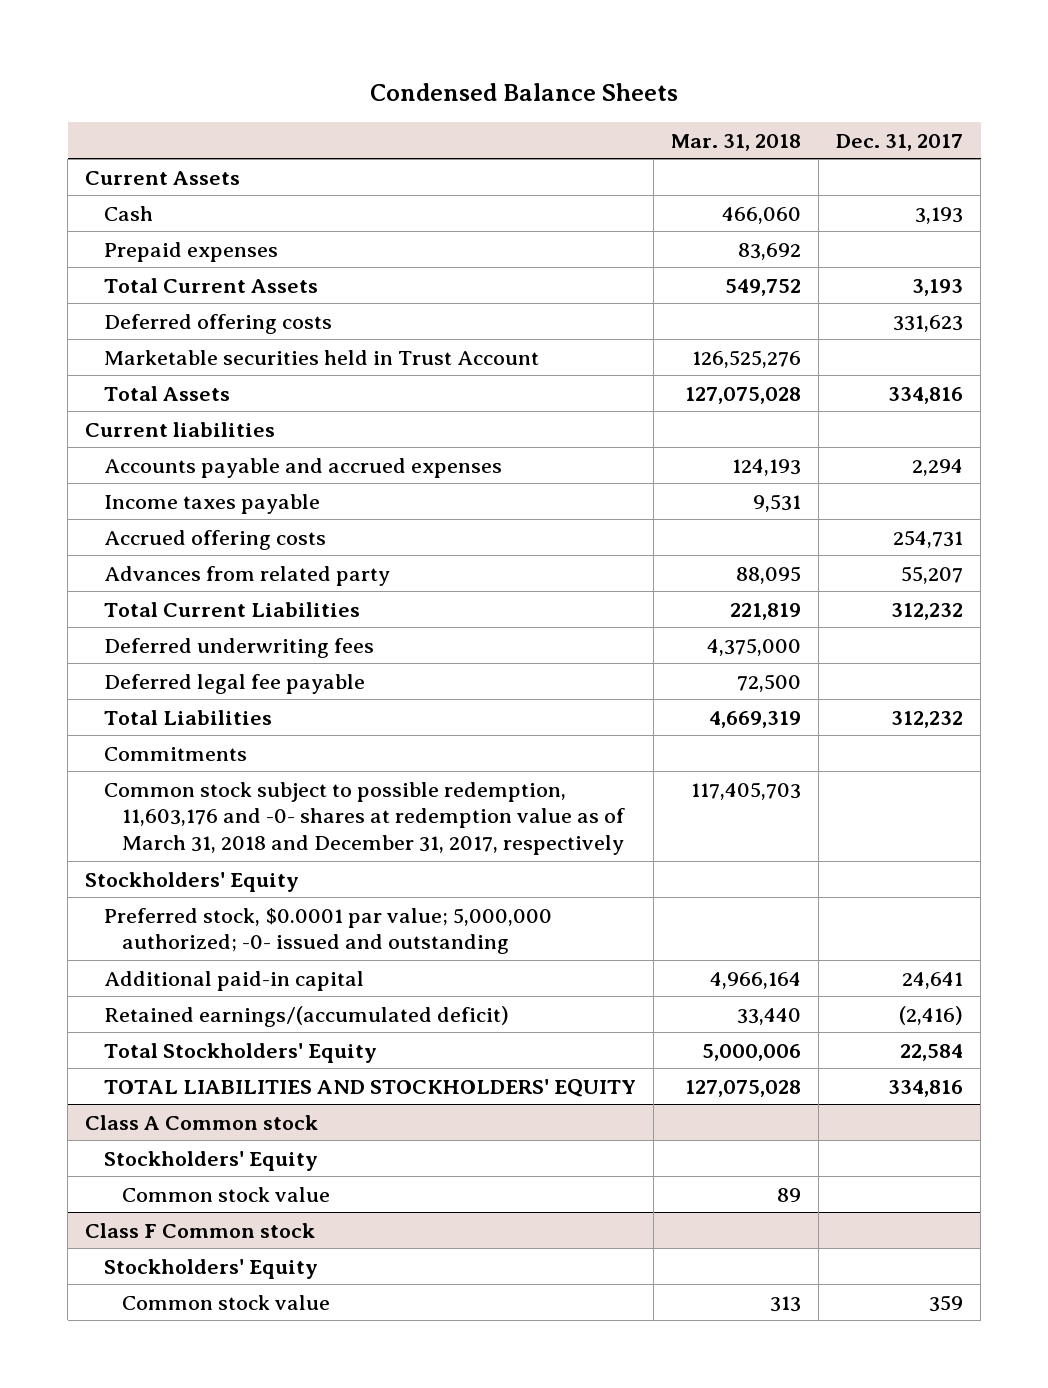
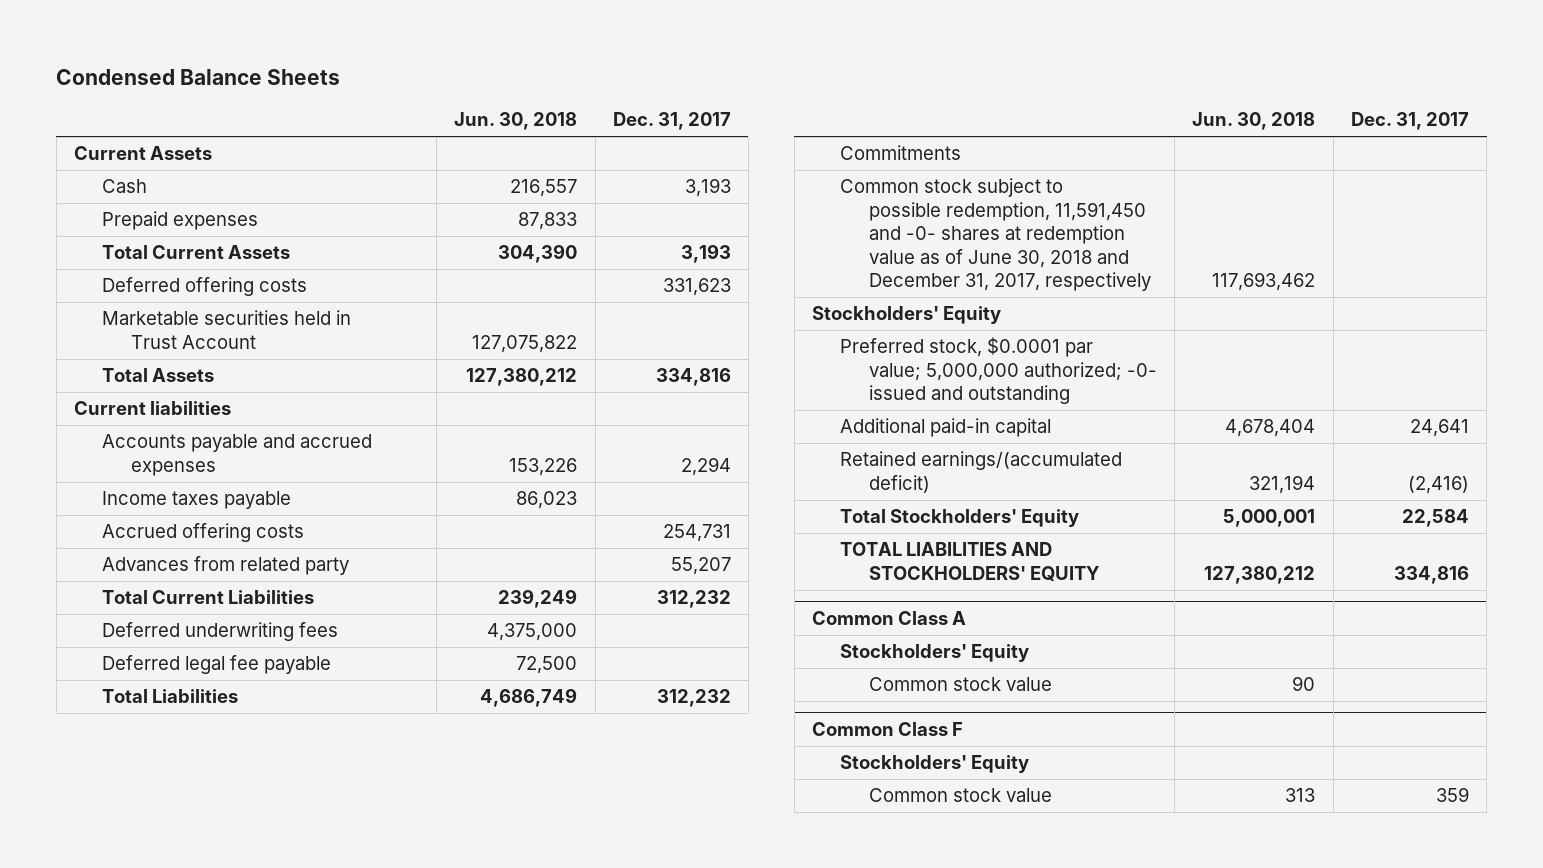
- | Mar. 31, 2018 | Dec. 31, 2017
+ | Jun. 30, 2018 | Dec. 31, 2017
- Common stock subject to possible redemption, 11,603,176 and -0- shares at redemption value as of March 31, 2018 and December 31, 2017, respectively | 117,405,703 |
+ Common stock subject to possible redemption, 11,591,450 and -0- shares at redemption value as of June 30, 2018 and December 31, 2017, respectively | 117,693,462 |
- Class A Common stock
+ Common Class A
- Class F Common stock
+ Common Class F

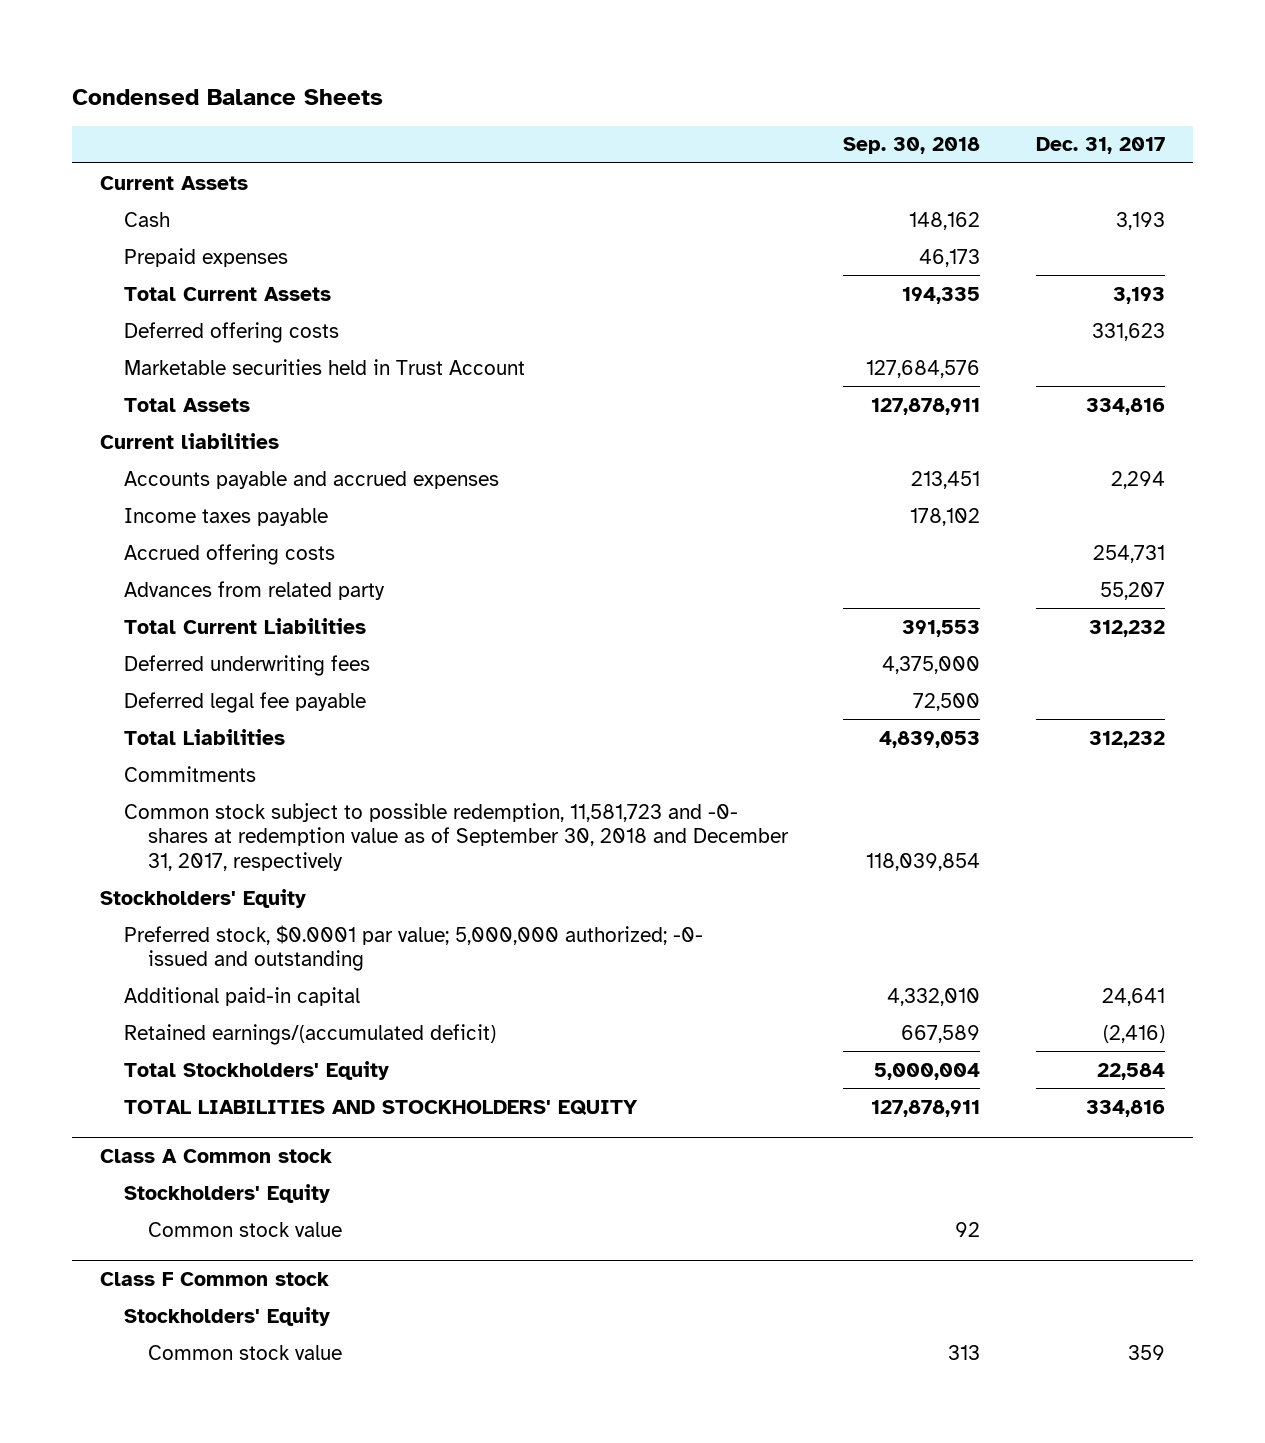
- | Jun. 30, 2018 | Dec. 31, 2017
+ | Sep. 30, 2018 | Dec. 31, 2017
- Common stock subject to possible redemption, 11,591,450 and -0- shares at redemption value as of June 30, 2018 and December 31, 2017, respectively | 117,693,462 |
+ Common stock subject to possible redemption, 11,581,723 and -0- shares at redemption value as of September 30, 2018 and December 31, 2017, respectively | 118,039,854 |
- Common Class A
+ Class A Common stock
- Common Class F
+ Class F Common stock

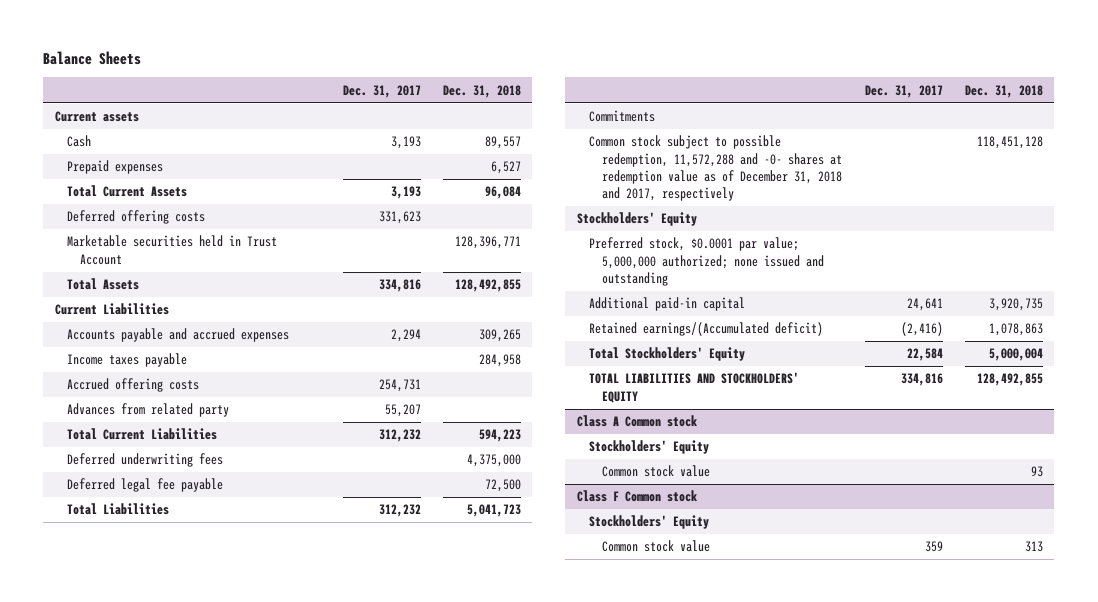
- Condensed Balance Sheets
+ Balance Sheets
- | Sep. 30, 2018 | Dec. 31, 2017
+ | Dec. 31, 2017 | Dec. 31, 2018
- Current Assets
+ Current assets
- Current liabilities
+ Current Liabilities
- Common stock subject to possible redemption, 11,581,723 and -0- shares at redemption value as of September 30, 2018 and December 31, 2017, respectively | 118,039,854 |
+ Common stock subject to possible redemption, 11,572,288 and -0- shares at redemption value as of December 31, 2018 and 2017, respectively | | 118,451,128
- Preferred stock, $0.0001 par value; 5,000,000 authorized; -0- issued and outstanding
+ Preferred stock, $0.0001 par value; 5,000,000 authorized; none issued and outstanding
- Retained earnings/(accumulated deficit) | 667,589 | (2,416)
+ Retained earnings/(Accumulated deficit) | (2,416) | 1,078,863

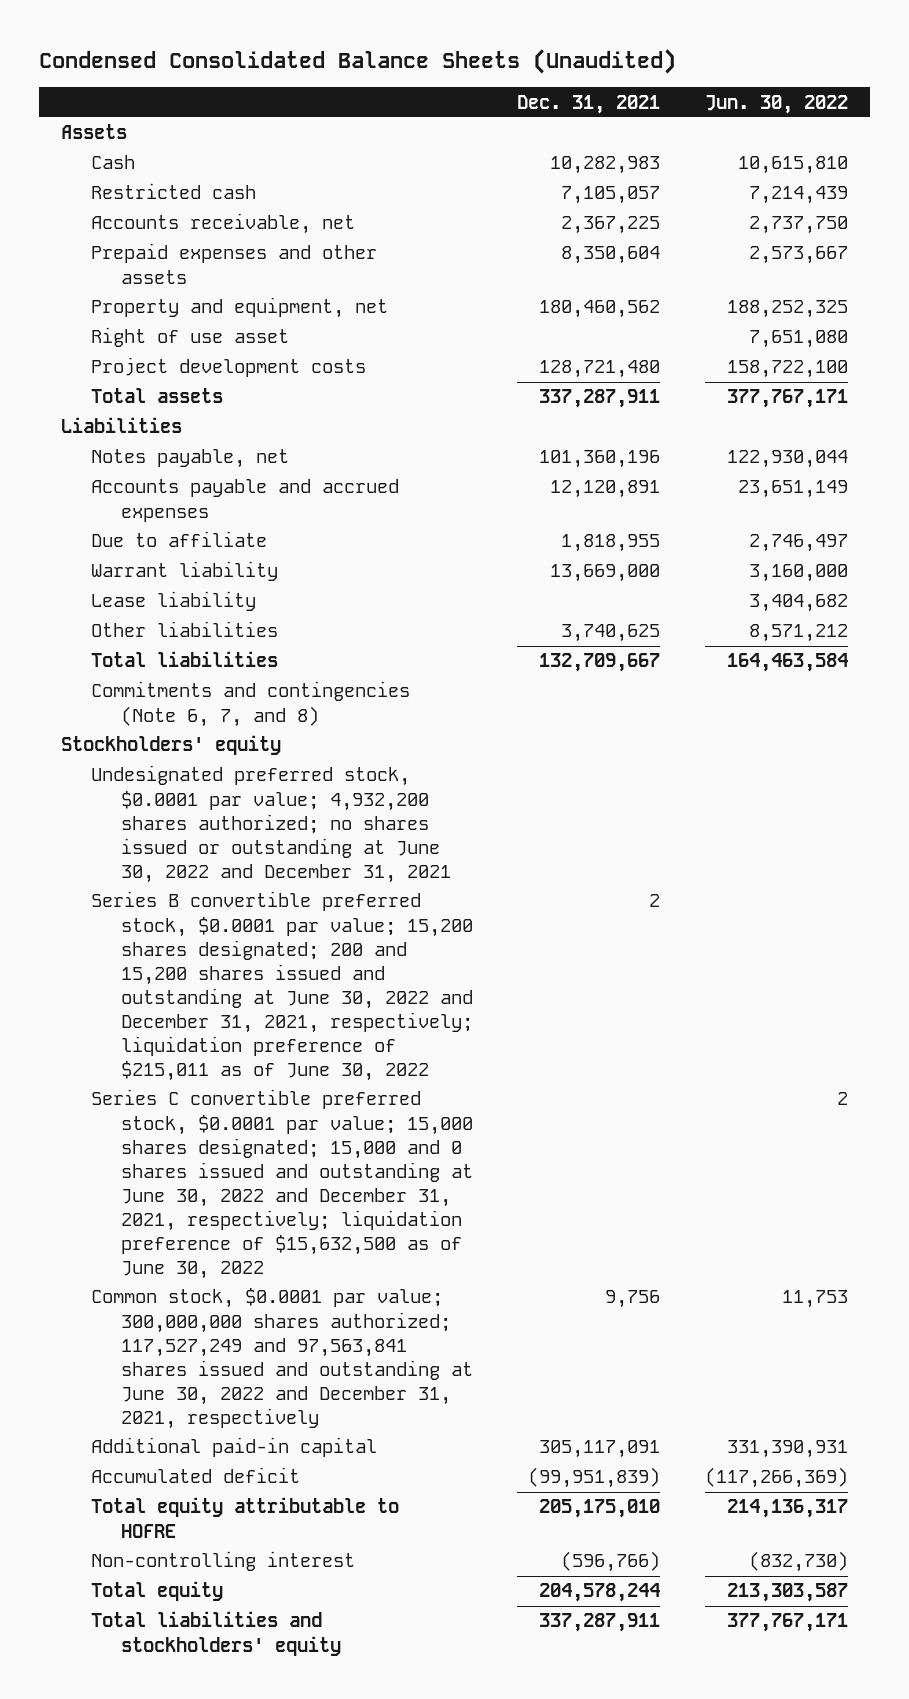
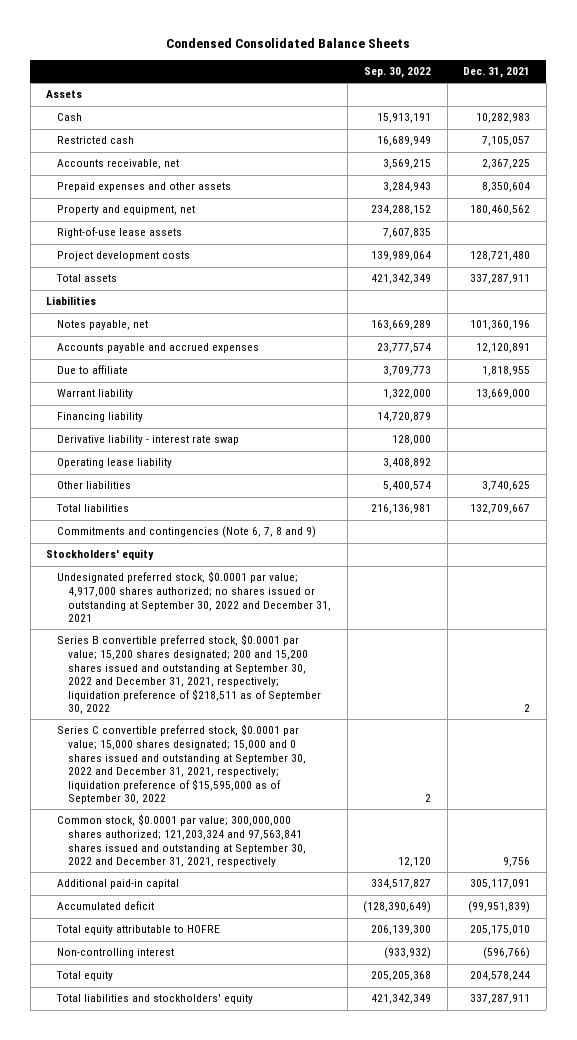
- Condensed Consolidated Balance Sheets (Unaudited)
+ Condensed Consolidated Balance Sheets
- | Dec. 31, 2021 | Jun. 30, 2022
+ | Sep. 30, 2022 | Dec. 31, 2021
- Right of use asset | | 7,651,080
+ Right-of-use lease assets | 7,607,835 |
- Lease liability | | 3,404,682
+ Financing liability | 14,720,879 |
+ Derivative liability - interest rate swap | 128,000 |
+ Operating lease liability | 3,408,892 |
- Commitments and contingencies (Note 6, 7, and 8)
+ Commitments and contingencies (Note 6, 7, 8 and 9)
- Undesignated preferred stock, $0.0001 par value; 4,932,200 shares authorized; no shares issued or outstanding at June 30, 2022 and December 31, 2021
- Series B convertible preferred stock, $0.0001 par value; 15,200 shares designated; 200 and 15,200 shares issued and outstanding at June 30, 2022 and December 31, 2021, respectively; liquidation preference of $215,011 as of June 30, 2022 | 2 |
- Series C convertible preferred stock, $0.0001 par value; 15,000 shares designated; 15,000 and 0 shares issued and outstanding at June 30, 2022 and December 31, 2021, respectively; liquidation preference of $15,632,500 as of June 30, 2022 | | 2
- Common stock, $0.0001 par value; 300,000,000 shares authorized; 117,527,249 and 97,563,841 shares issued and outstanding at June 30, 2022 and December 31, 2021, respectively | 9,756 | 11,753
+ Undesignated preferred stock, $0.0001 par value; 4,917,000 shares authorized; no shares issued or outstanding at September 30, 2022 and December 31, 2021
+ Series B convertible preferred stock, $0.0001 par value; 15,200 shares designated; 200 and 15,200 shares issued and outstanding at September 30, 2022 and December 31, 2021, respectively; liquidation preference of $218,511 as of September 30, 2022 | | 2
+ Series C convertible preferred stock, $0.0001 par value; 15,000 shares designated; 15,000 and 0 shares issued and outstanding at September 30, 2022 and December 31, 2021, respectively; liquidation preference of $15,595,000 as of September 30, 2022 | 2 |
+ Common stock, $0.0001 par value; 300,000,000 shares authorized; 121,203,324 and 97,563,841 shares issued and outstanding at September 30, 2022 and December 31, 2021, respectively | 12,120 | 9,756

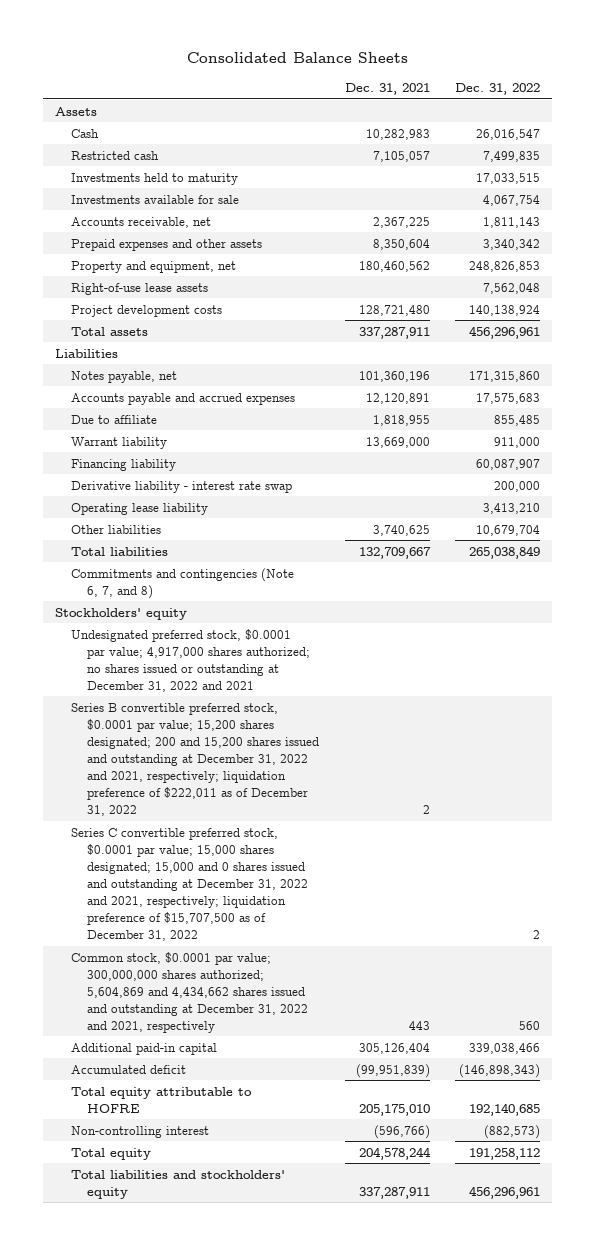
- Condensed Consolidated Balance Sheets
+ Consolidated Balance Sheets
- | Sep. 30, 2022 | Dec. 31, 2021
+ | Dec. 31, 2021 | Dec. 31, 2022
+ Investments held to maturity | | 17,033,515
+ Investments available for sale | | 4,067,754
- Commitments and contingencies (Note 6, 7, 8 and 9)
+ Commitments and contingencies (Note 6, 7, and 8)
- Undesignated preferred stock, $0.0001 par value; 4,917,000 shares authorized; no shares issued or outstanding at September 30, 2022 and December 31, 2021
- Series B convertible preferred stock, $0.0001 par value; 15,200 shares designated; 200 and 15,200 shares issued and outstanding at September 30, 2022 and December 31, 2021, respectively; liquidation preference of $218,511 as of September 30, 2022 | | 2
- Series C convertible preferred stock, $0.0001 par value; 15,000 shares designated; 15,000 and 0 shares issued and outstanding at September 30, 2022 and December 31, 2021, respectively; liquidation preference of $15,595,000 as of September 30, 2022 | 2 |
- Common stock, $0.0001 par value; 300,000,000 shares authorized; 121,203,324 and 97,563,841 shares issued and outstanding at September 30, 2022 and December 31, 2021, respectively | 12,120 | 9,756
- Additional paid-in capital | 334,517,827 | 305,117,091
+ Undesignated preferred stock, $0.0001 par value; 4,917,000 shares authorized; no shares issued or outstanding at December 31, 2022 and 2021
+ Series B convertible preferred stock, $0.0001 par value; 15,200 shares designated; 200 and 15,200 shares issued and outstanding at December 31, 2022 and 2021, respectively; liquidation preference of $222,011 as of December 31, 2022 | 2 |
+ Series C convertible preferred stock, $0.0001 par value; 15,000 shares designated; 15,000 and 0 shares issued and outstanding at December 31, 2022 and 2021, respectively; liquidation preference of $15,707,500 as of December 31, 2022 | | 2
+ Common stock, $0.0001 par value; 300,000,000 shares authorized; 5,604,869 and 4,434,662 shares issued and outstanding at December 31, 2022 and 2021, respectively | 443 | 560
+ Additional paid-in capital | 305,126,404 | 339,038,466

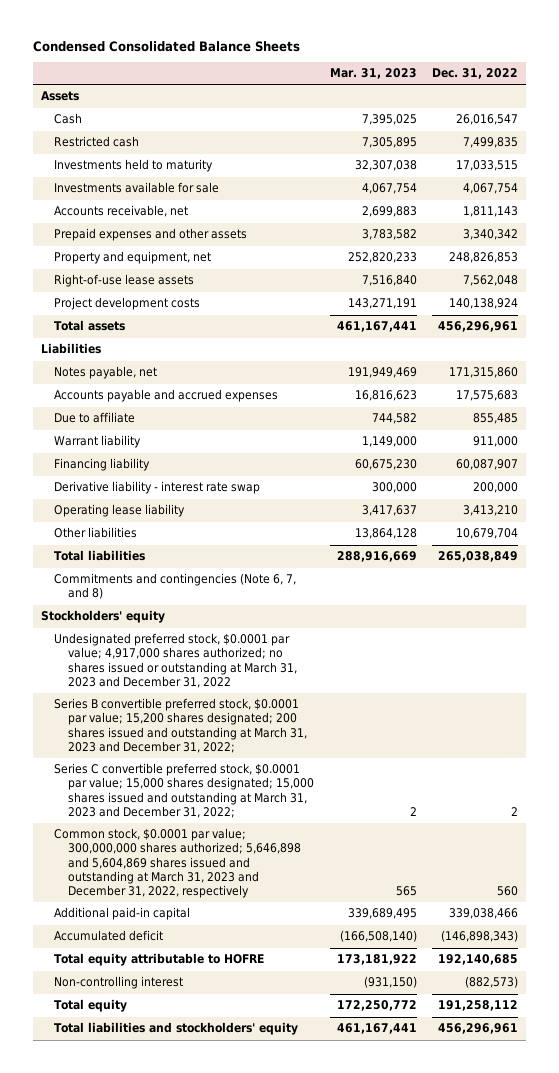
- Consolidated Balance Sheets
+ Condensed Consolidated Balance Sheets
- | Dec. 31, 2021 | Dec. 31, 2022
+ | Mar. 31, 2023 | Dec. 31, 2022
- Undesignated preferred stock, $0.0001 par value; 4,917,000 shares authorized; no shares issued or outstanding at December 31, 2022 and 2021
- Series B convertible preferred stock, $0.0001 par value; 15,200 shares designated; 200 and 15,200 shares issued and outstanding at December 31, 2022 and 2021, respectively; liquidation preference of $222,011 as of December 31, 2022 | 2 |
- Series C convertible preferred stock, $0.0001 par value; 15,000 shares designated; 15,000 and 0 shares issued and outstanding at December 31, 2022 and 2021, respectively; liquidation preference of $15,707,500 as of December 31, 2022 | | 2
- Common stock, $0.0001 par value; 300,000,000 shares authorized; 5,604,869 and 4,434,662 shares issued and outstanding at December 31, 2022 and 2021, respectively | 443 | 560
+ Undesignated preferred stock, $0.0001 par value; 4,917,000 shares authorized; no shares issued or outstanding at March 31, 2023 and December 31, 2022
+ Series B convertible preferred stock, $0.0001 par value; 15,200 shares designated; 200 shares issued and outstanding at March 31, 2023 and December 31, 2022;
+ Series C convertible preferred stock, $0.0001 par value; 15,000 shares designated; 15,000 shares issued and outstanding at March 31, 2023 and December 31, 2022; | 2 | 2
+ Common stock, $0.0001 par value; 300,000,000 shares authorized; 5,646,898 and 5,604,869 shares issued and outstanding at March 31, 2023 and December 31, 2022, respectively | 565 | 560

